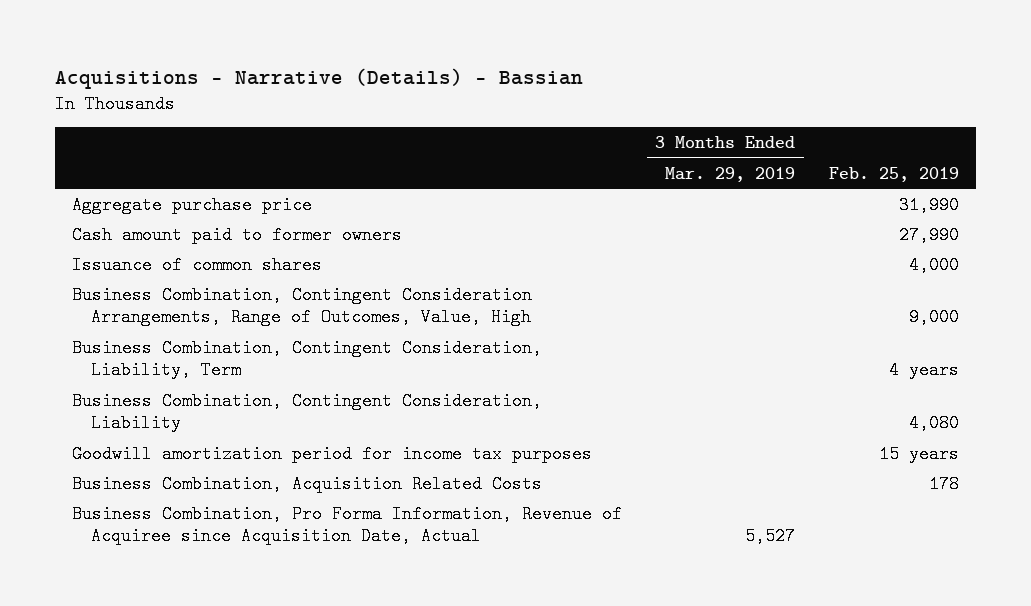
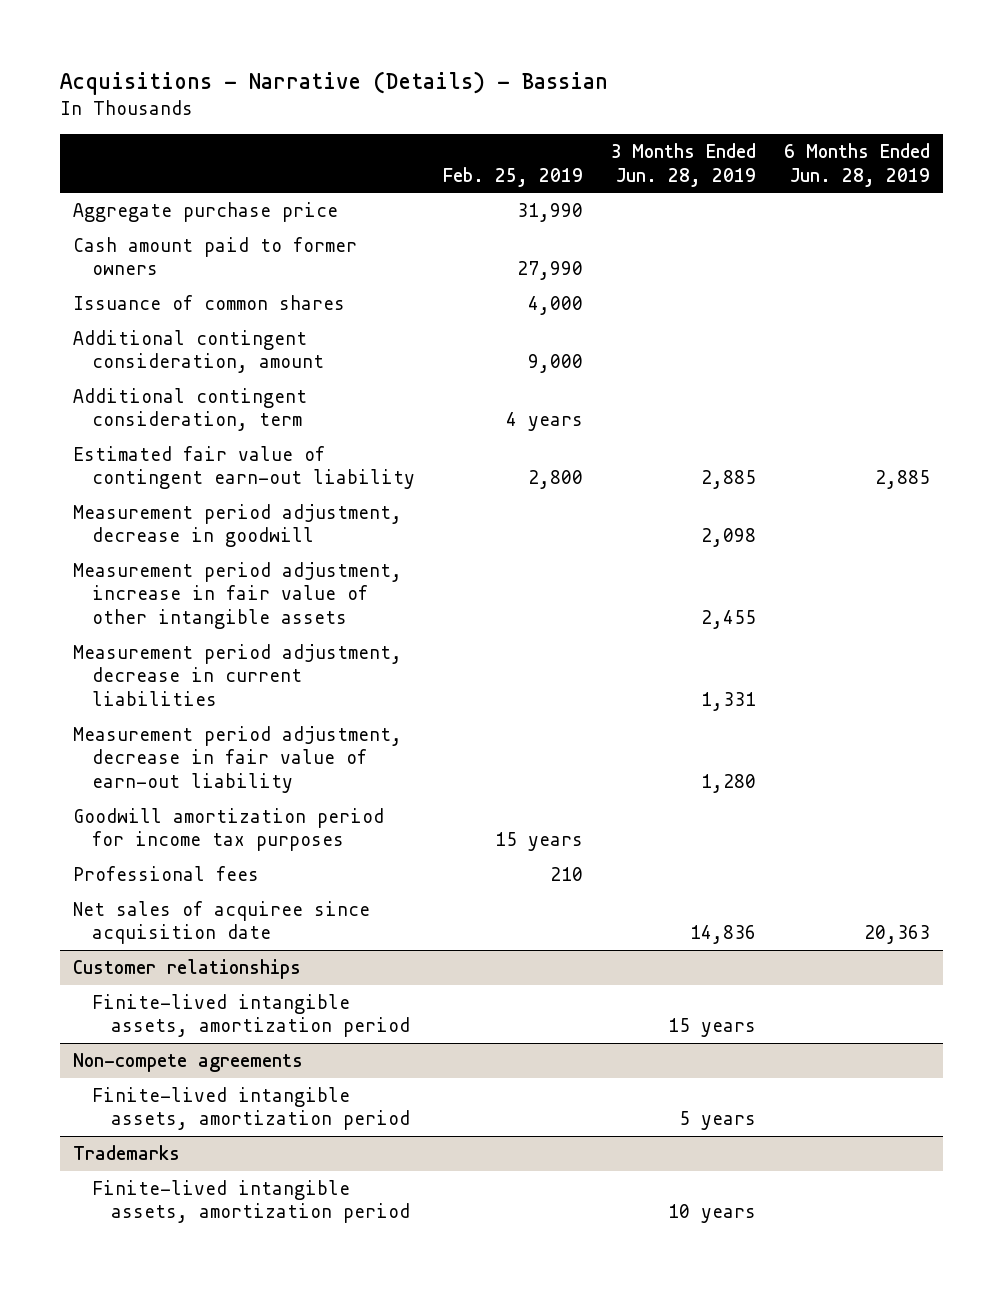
- | 3 Months Ended Mar. 29, 2019 | Feb. 25, 2019
+ | Feb. 25, 2019 | 3 Months Ended Jun. 28, 2019 | 6 Months Ended Jun. 28, 2019
- Business Combination, Contingent Consideration Arrangements, Range of Outcomes, Value, High | | 9,000
- Business Combination, Contingent Consideration, Liability, Term | | 4 years
- Business Combination, Contingent Consideration, Liability | | 4,080
+ Additional contingent consideration, amount | 9,000 | |
+ Additional contingent consideration, term | 4 years | |
+ Estimated fair value of contingent earn-out liability | 2,800 | 2,885 | 2,885
+ Measurement period adjustment, decrease in goodwill | | 2,098 |
+ Measurement period adjustment, increase in fair value of other intangible assets | | 2,455 |
+ Measurement period adjustment, decrease in current liabilities | | 1,331 |
+ Measurement period adjustment, decrease in fair value of earn-out liability | | 1,280 |
- Business Combination, Acquisition Related Costs | | 178
- Business Combination, Pro Forma Information, Revenue of Acquiree since Acquisition Date, Actual | 5,527 |
+ Professional fees | 210 | |
+ Net sales of acquiree since acquisition date | | 14,836 | 20,363
+ Customer relationships
+ Finite-lived intangible assets, amortization period | | 15 years |
+ Non-compete agreements
+ Finite-lived intangible assets, amortization period | | 5 years |
+ Trademarks
+ Finite-lived intangible assets, amortization period | | 10 years |

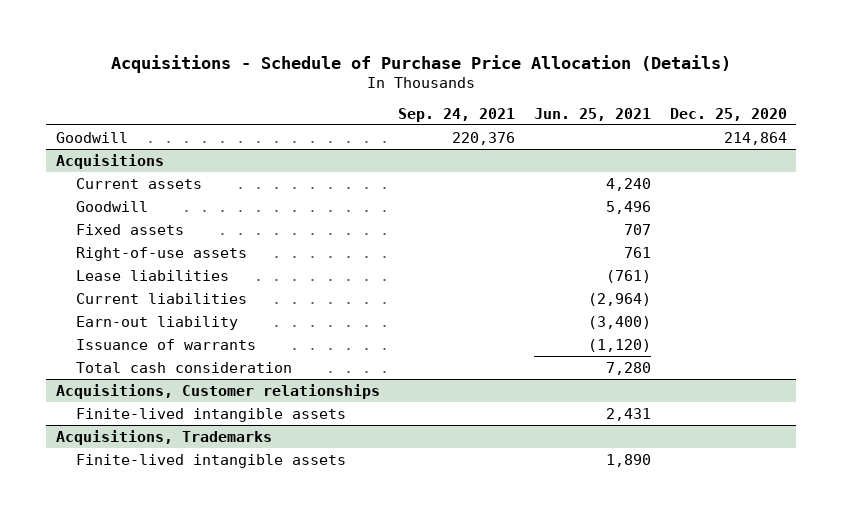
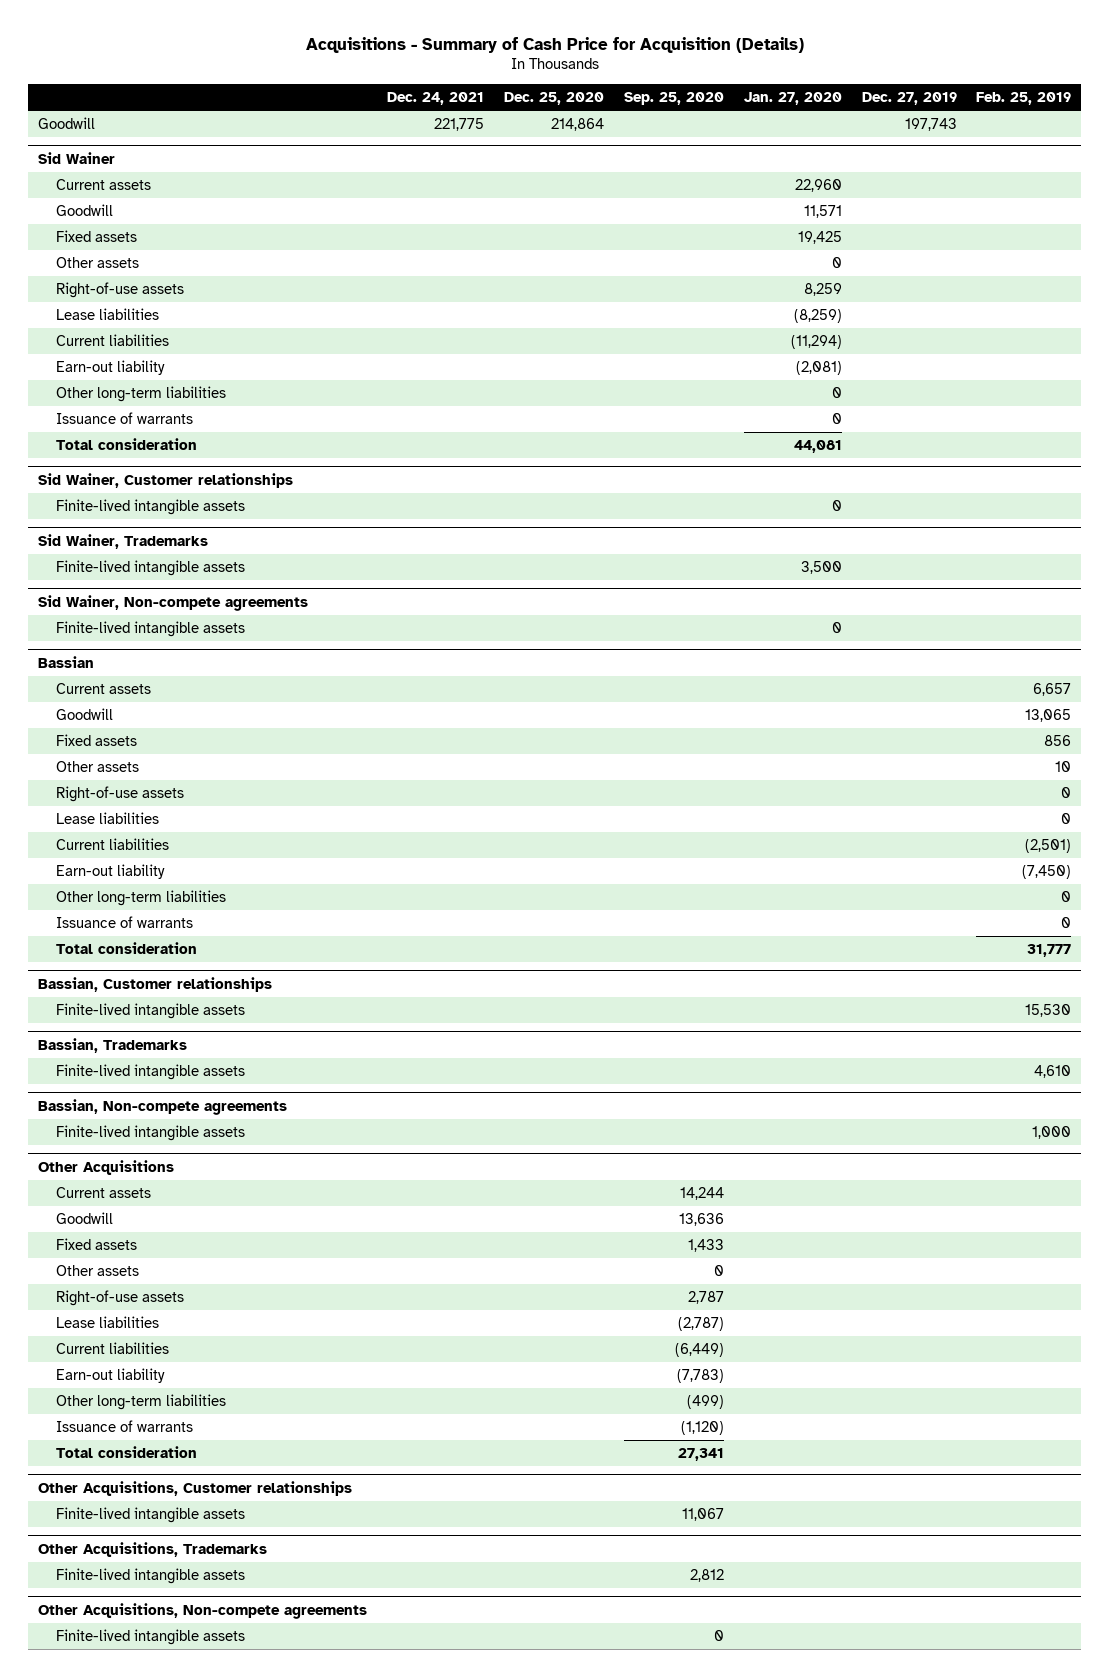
- Acquisitions - Schedule of Purchase Price Allocation (Details)
+ Acquisitions - Summary of Cash Price for Acquisition (Details)
- | Sep. 24, 2021 | Jun. 25, 2021 | Dec. 25, 2020
+ | Dec. 24, 2021 | Dec. 25, 2020 | Sep. 25, 2020 | Jan. 27, 2020 | Dec. 27, 2019 | Feb. 25, 2019
- Acquisitions
+ Sid Wainer
+ Current assets | | | | 22,960 | |
+ Goodwill | | | | 11,571 | |
+ Fixed assets | | | | 19,425 | |
+ Other assets | | | | 0 | |
+ Right-of-use assets | | | | 8,259 | |
+ Lease liabilities | | | | (8,259) | |
+ Current liabilities | | | | (11,294) | |
+ Earn-out liability | | | | (2,081) | |
+ Other long-term liabilities | | | | 0 | |
+ Issuance of warrants | | | | 0 | |
+ Total consideration | | | | 44,081 | |
+ Sid Wainer, Customer relationships
+ Finite-lived intangible assets | | | | 0 | |
+ Sid Wainer, Trademarks
+ Finite-lived intangible assets | | | | 3,500 | |
+ Sid Wainer, Non-compete agreements
+ Finite-lived intangible assets | | | | 0 | |
+ Bassian
+ Current assets | | | | | | 6,657
+ Goodwill | | | | | | 13,065
+ Fixed assets | | | | | | 856
+ Other assets | | | | | | 10
+ Right-of-use assets | | | | | | 0
+ Lease liabilities | | | | | | 0
+ Current liabilities | | | | | | (2,501)
+ Earn-out liability | | | | | | (7,450)
+ Other long-term liabilities | | | | | | 0
+ Issuance of warrants | | | | | | 0
+ Total consideration | | | | | | 31,777
+ Bassian, Customer relationships
+ Finite-lived intangible assets | | | | | | 15,530
+ Bassian, Trademarks
+ Finite-lived intangible assets | | | | | | 4,610
+ Bassian, Non-compete agreements
+ Finite-lived intangible assets | | | | | | 1,000
+ Other Acquisitions
+ Other assets | | | 0 | | |
+ Other long-term liabilities | | | (499) | | |
- Total cash consideration | | 7,280 |
- Acquisitions, Customer relationships
+ Total consideration | | | 27,341 | | |
+ Other Acquisitions, Customer relationships
- Acquisitions, Trademarks
+ Other Acquisitions, Trademarks
+ Other Acquisitions, Non-compete agreements
+ Finite-lived intangible assets | | | 0 | | |

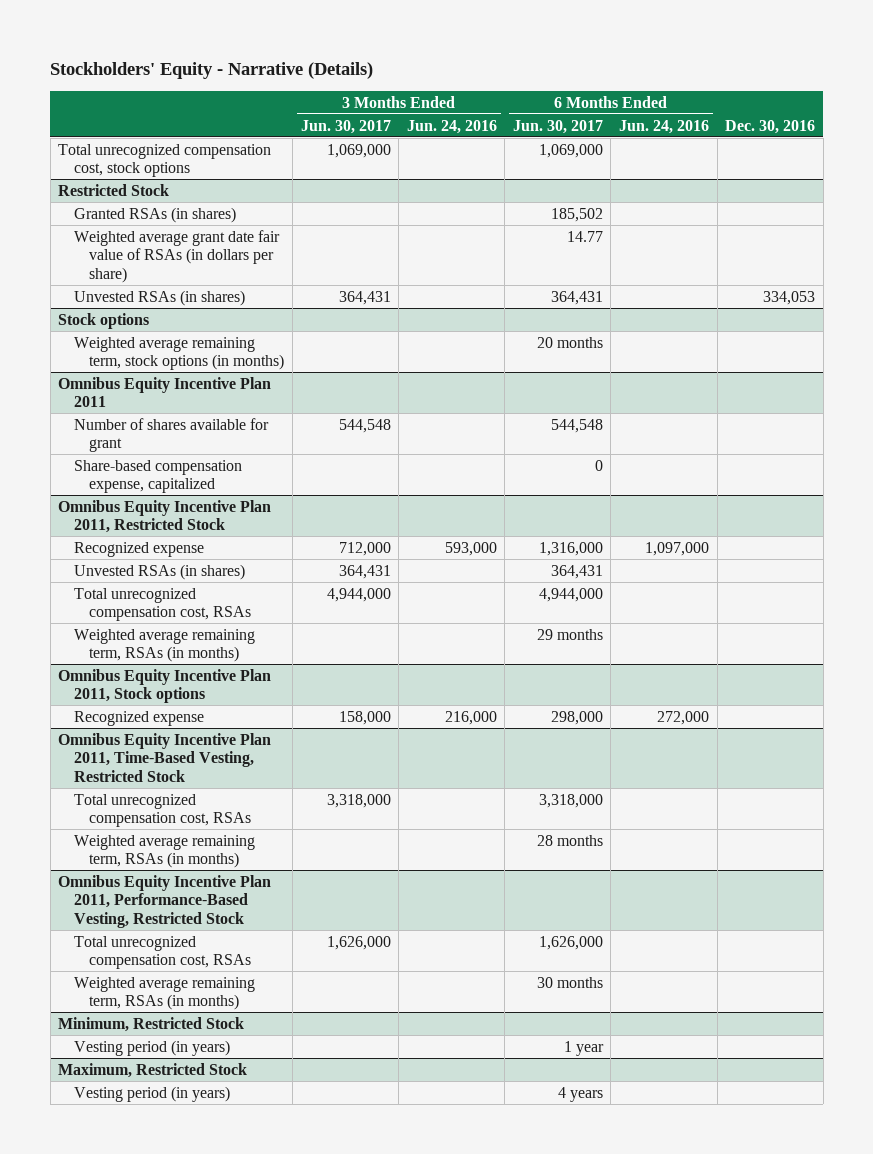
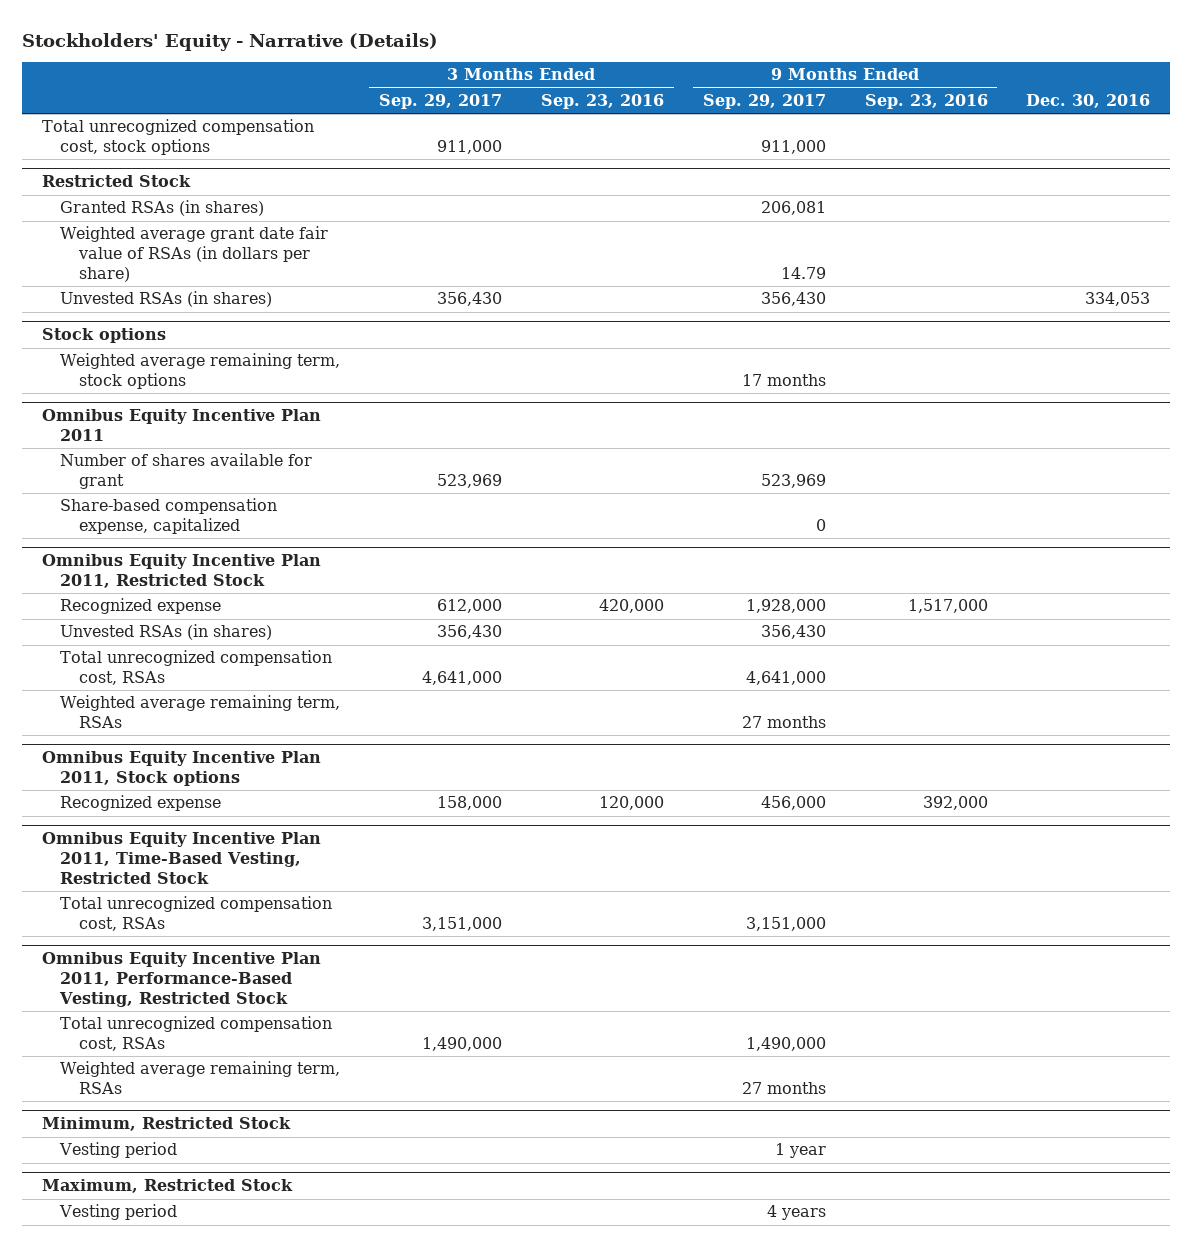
- | 3 Months Ended Jun. 30, 2017 | 3 Months Ended Jun. 24, 2016 | 6 Months Ended Jun. 30, 2017 | 6 Months Ended Jun. 24, 2016 | Dec. 30, 2016
+ | 3 Months Ended Sep. 29, 2017 | 3 Months Ended Sep. 23, 2016 | 9 Months Ended Sep. 29, 2017 | 9 Months Ended Sep. 23, 2016 | Dec. 30, 2016
@ Stock options
- Weighted average remaining term, stock options (in months) | | | 20 months | |
+ Weighted average remaining term, stock options | | | 17 months | |
@ Omnibus Equity Incentive Plan 2011, Restricted Stock
- Weighted average remaining term, RSAs (in months) | | | 29 months | |
+ Weighted average remaining term, RSAs | | | 27 months | |
@ Omnibus Equity Incentive Plan 2011, Time-Based Vesting, Restricted Stock
- Weighted average remaining term, RSAs (in months) | | | 28 months | |
@ Omnibus Equity Incentive Plan 2011, Performance-Based Vesting, Restricted Stock
- Weighted average remaining term, RSAs (in months) | | | 30 months | |
+ Weighted average remaining term, RSAs | | | 27 months | |
@ Minimum, Restricted Stock
- Vesting period (in years) | | | 1 year | |
+ Vesting period | | | 1 year | |
@ Maximum, Restricted Stock
- Vesting period (in years) | | | 4 years | |
+ Vesting period | | | 4 years | |

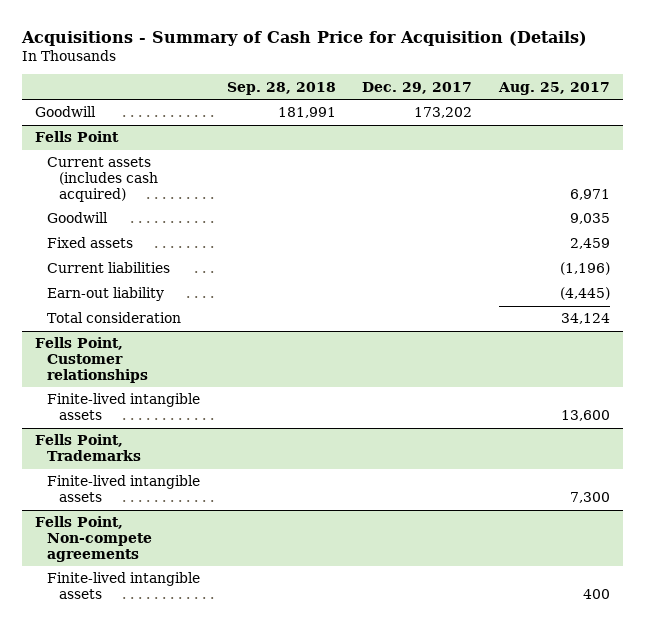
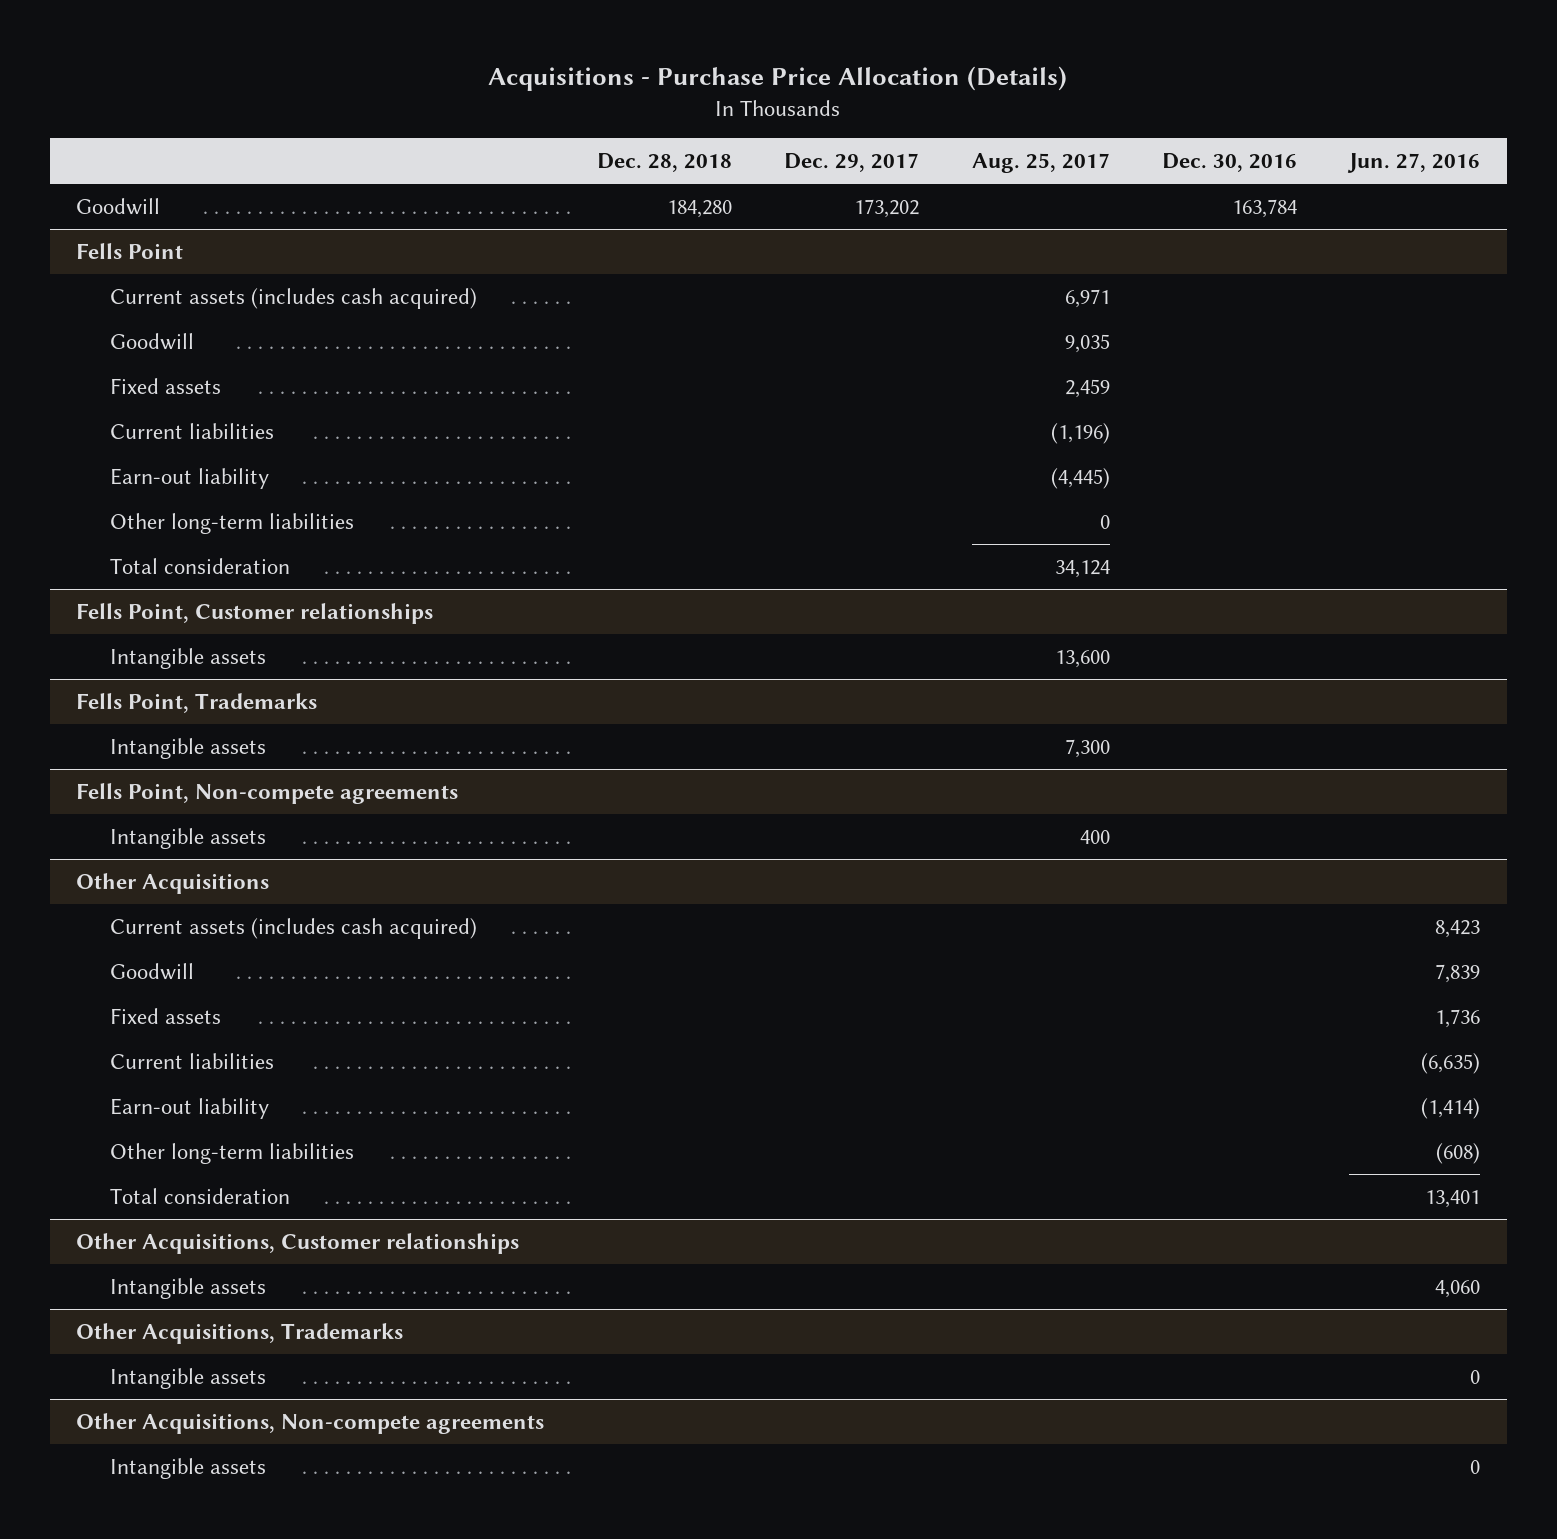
- Acquisitions - Summary of Cash Price for Acquisition (Details)
+ Acquisitions - Purchase Price Allocation (Details)
- | Sep. 28, 2018 | Dec. 29, 2017 | Aug. 25, 2017
+ | Dec. 28, 2018 | Dec. 29, 2017 | Aug. 25, 2017 | Dec. 30, 2016 | Jun. 27, 2016
@ Fells Point
+ Other long-term liabilities | | | 0 | |
@ Fells Point, Customer relationships
- Finite-lived intangible assets | | | 13,600
+ Intangible assets | | | 13,600 | |
@ Fells Point, Trademarks
- Finite-lived intangible assets | | | 7,300
+ Intangible assets | | | 7,300 | |
@ Fells Point, Non-compete agreements
- Finite-lived intangible assets | | | 400
+ Intangible assets | | | 400 | |
+ Other Acquisitions
+ Current assets (includes cash acquired) | | | | | 8,423
+ Goodwill | | | | | 7,839
+ Fixed assets | | | | | 1,736
+ Current liabilities | | | | | (6,635)
+ Earn-out liability | | | | | (1,414)
+ Other long-term liabilities | | | | | (608)
+ Total consideration | | | | | 13,401
+ Other Acquisitions, Customer relationships
+ Intangible assets | | | | | 4,060
+ Other Acquisitions, Trademarks
+ Intangible assets | | | | | 0
+ Other Acquisitions, Non-compete agreements
+ Intangible assets | | | | | 0

